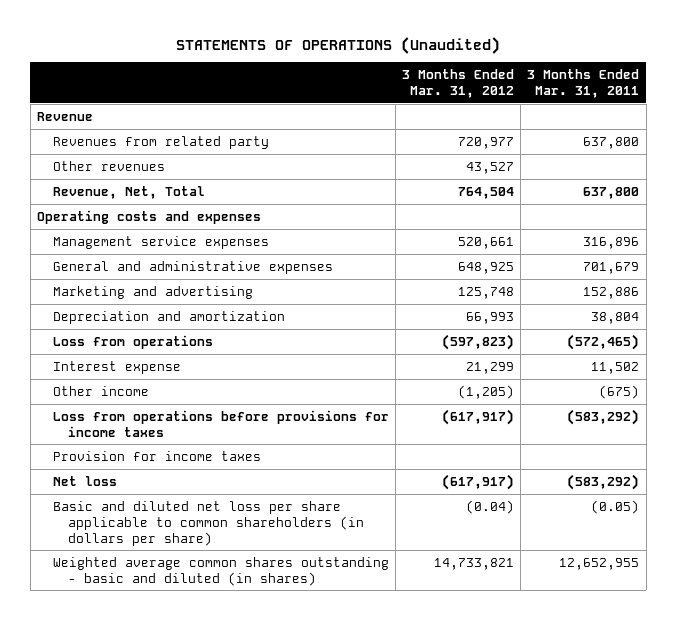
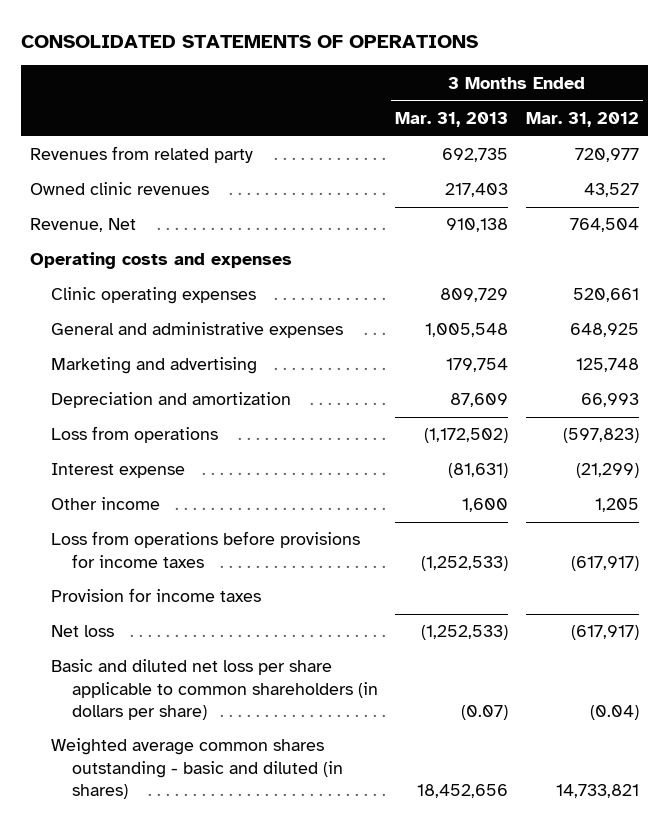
- STATEMENTS OF OPERATIONS (Unaudited)
+ CONSOLIDATED STATEMENTS OF OPERATIONS
- | 3 Months Ended Mar. 31, 2012 | 3 Months Ended Mar. 31, 2011
+ | 3 Months Ended Mar. 31, 2013 | 3 Months Ended Mar. 31, 2012
- Revenue
- Other revenues | 43,527 |
- Revenue, Net, Total | 764,504 | 637,800
+ Owned clinic revenues | 217,403 | 43,527
+ Revenue, Net | 910,138 | 764,504
- Management service expenses | 520,661 | 316,896
+ Clinic operating expenses | 809,729 | 520,661
- Interest expense | 21,299 | 11,502
- Other income | (1,205) | (675)
+ Interest expense | (81,631) | (21,299)
+ Other income | 1,600 | 1,205

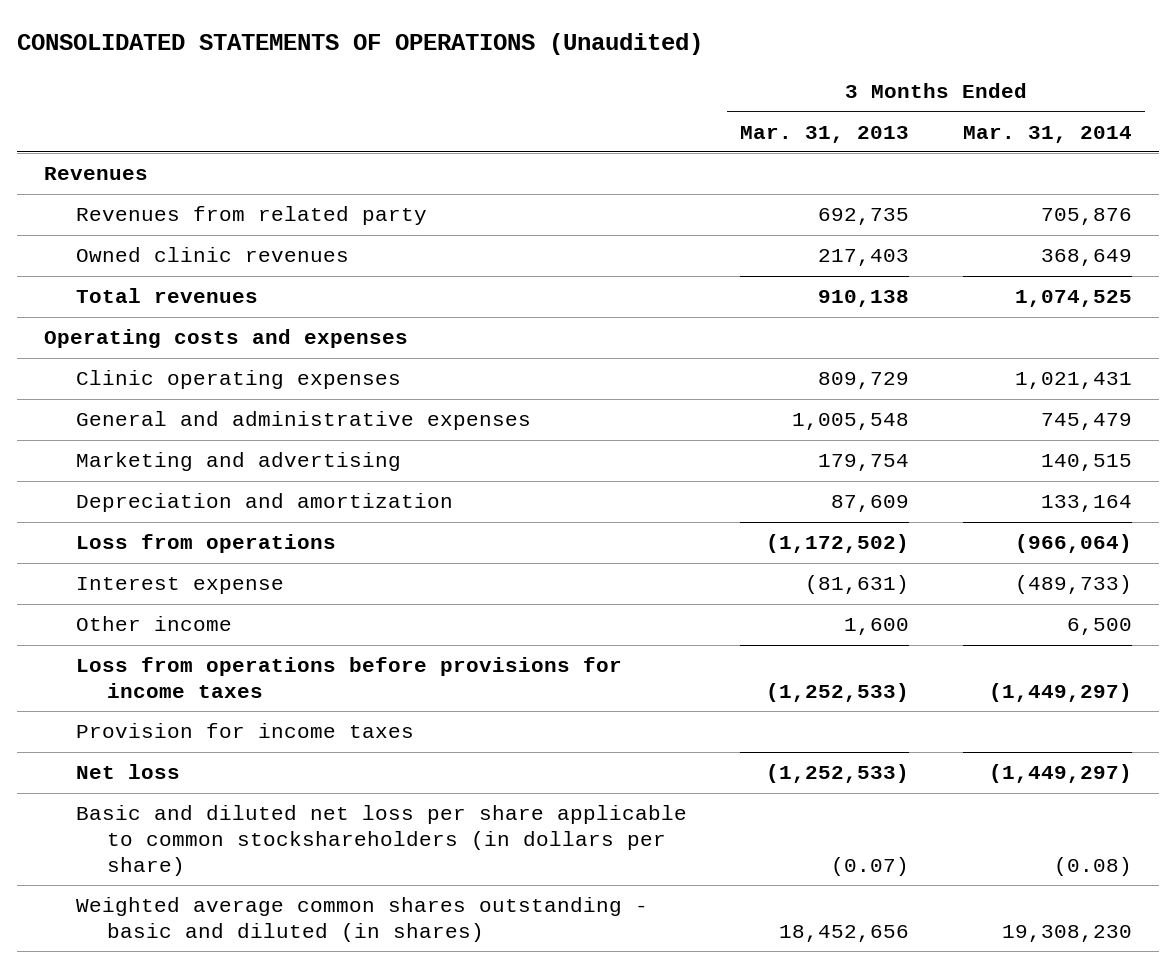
- CONSOLIDATED STATEMENTS OF OPERATIONS
+ CONSOLIDATED STATEMENTS OF OPERATIONS (Unaudited)
- | 3 Months Ended Mar. 31, 2013 | 3 Months Ended Mar. 31, 2012
+ | 3 Months Ended Mar. 31, 2013 | 3 Months Ended Mar. 31, 2014
+ Revenues
- Revenue, Net | 910,138 | 764,504
+ Total revenues | 910,138 | 1,074,525
- Basic and diluted net loss per share applicable to common shareholders (in dollars per share) | (0.07) | (0.04)
+ Basic and diluted net loss per share applicable to common stockshareholders (in dollars per share) | (0.07) | (0.08)

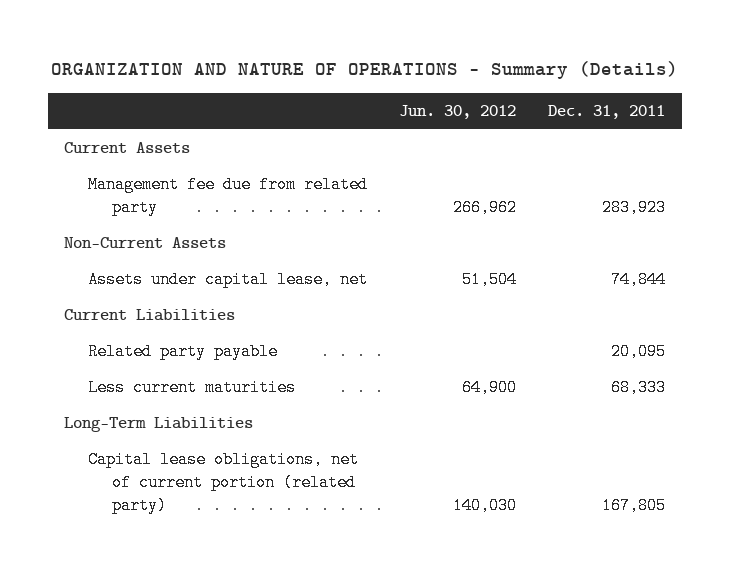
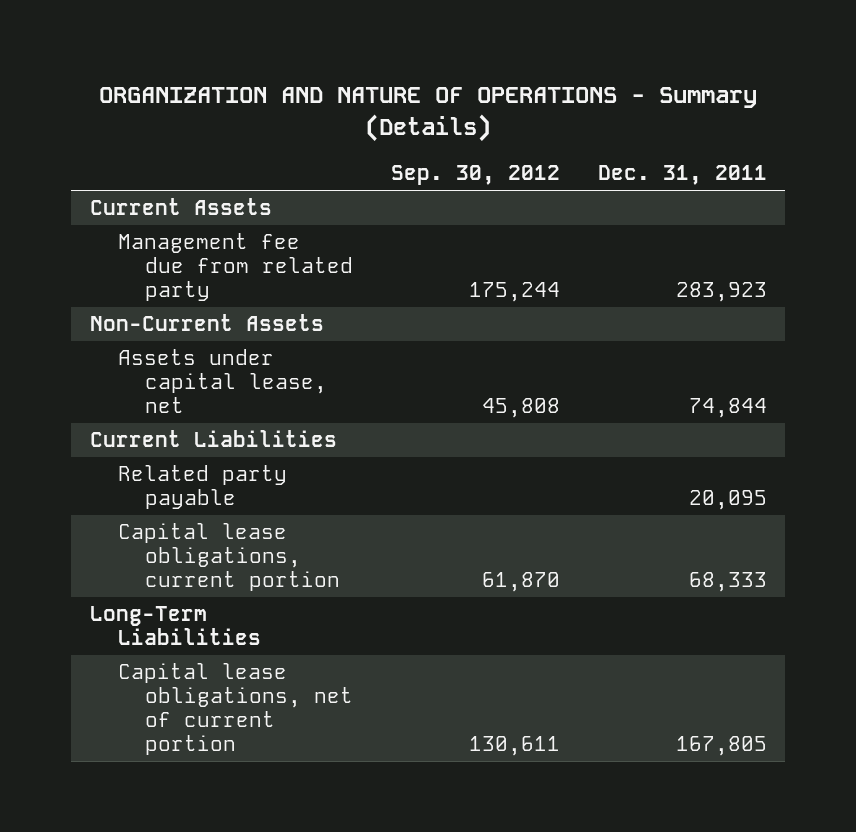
- | Jun. 30, 2012 | Dec. 31, 2011
+ | Sep. 30, 2012 | Dec. 31, 2011
- Less current maturities | 64,900 | 68,333
+ Capital lease obligations, current portion | 61,870 | 68,333
- Capital lease obligations, net of current portion (related party) | 140,030 | 167,805
+ Capital lease obligations, net of current portion | 130,611 | 167,805

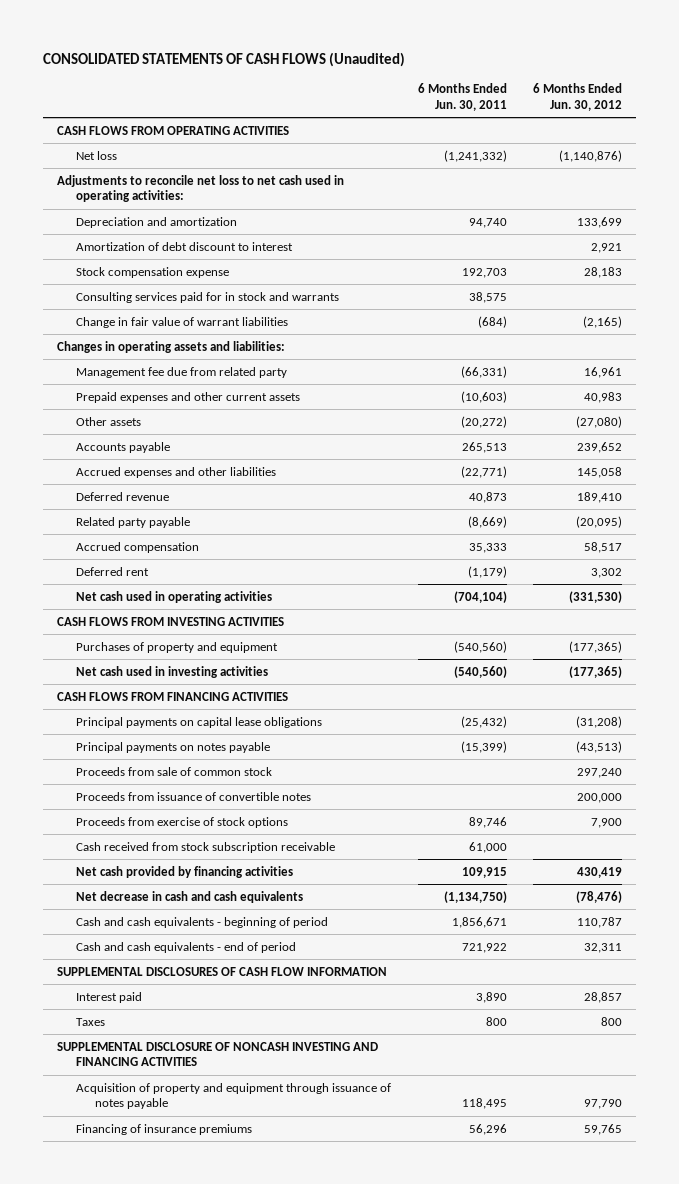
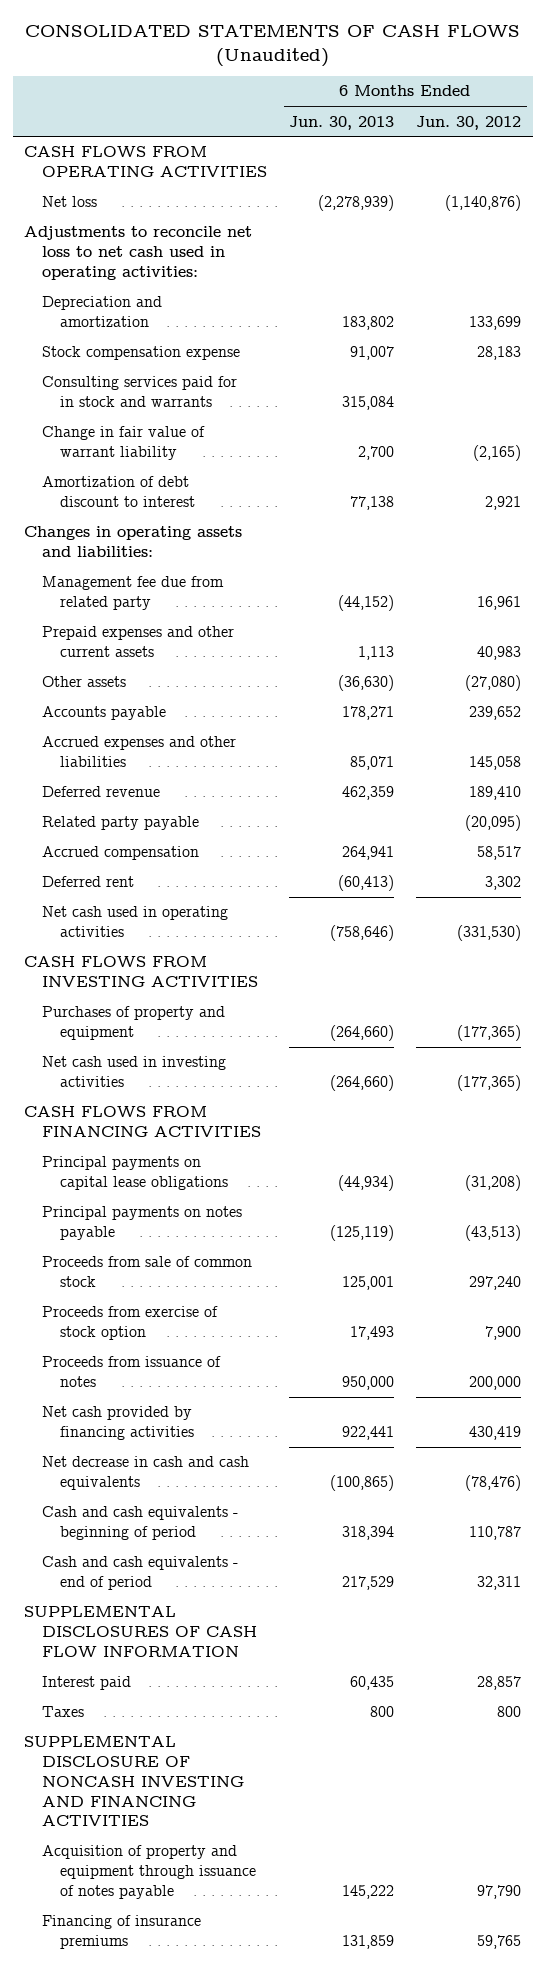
- | 6 Months Ended Jun. 30, 2011 | 6 Months Ended Jun. 30, 2012
+ | 6 Months Ended Jun. 30, 2013 | 6 Months Ended Jun. 30, 2012
- Change in fair value of warrant liabilities | (684) | (2,165)
+ Change in fair value of warrant liability | 2,700 | (2,165)
moved down: Amortization of debt discount to interest | 77,138 | 2,921
- Proceeds from issuance of convertible notes | | 200,000
- Proceeds from exercise of stock options | 89,746 | 7,900
- Cash received from stock subscription receivable | 61,000 |
+ Proceeds from exercise of stock option | 17,493 | 7,900
+ Proceeds from issuance of notes | 950,000 | 200,000

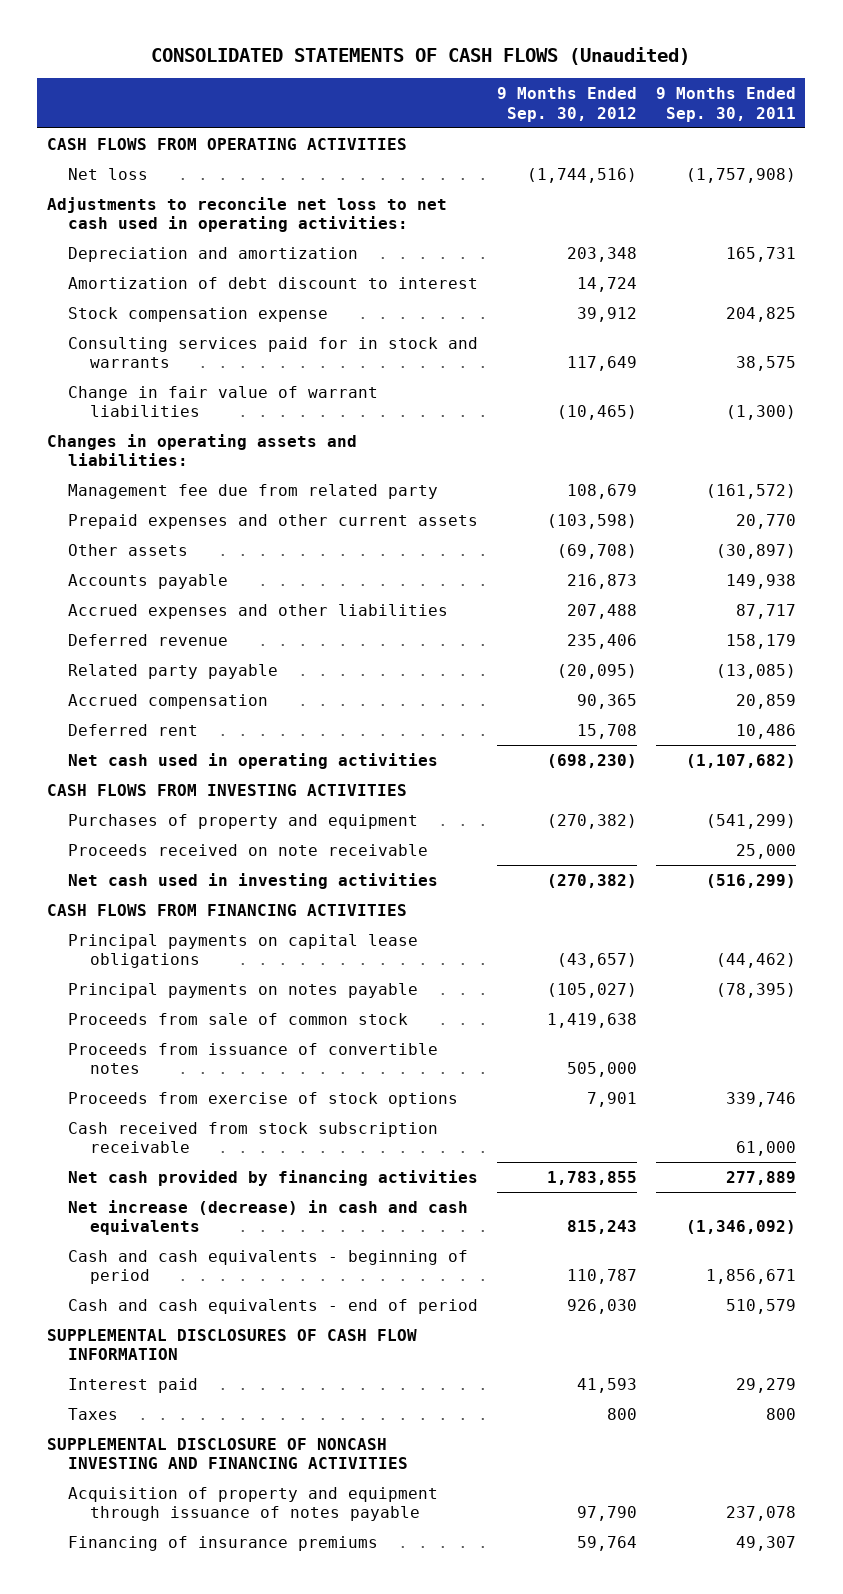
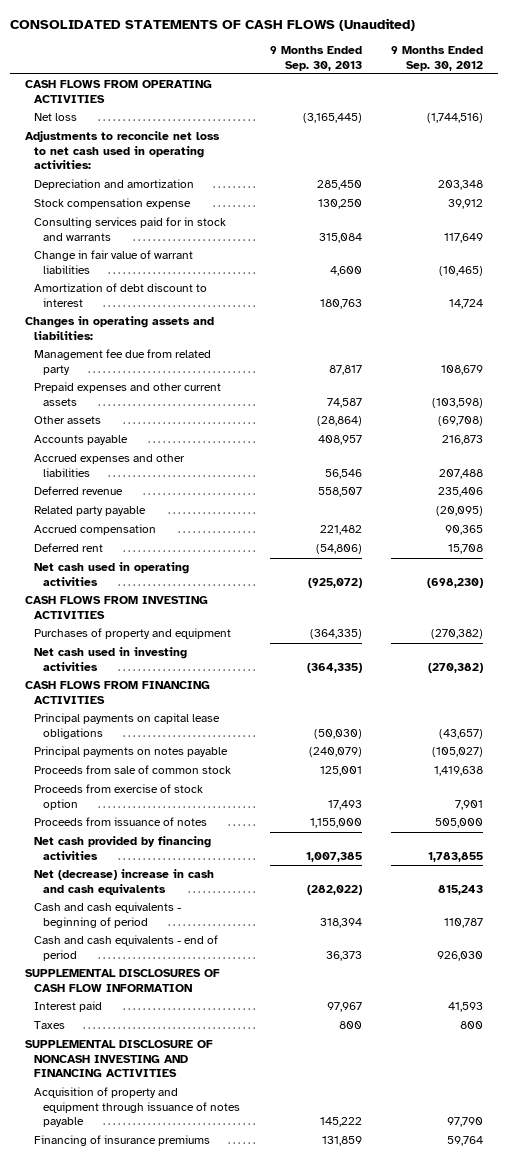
- | 9 Months Ended Sep. 30, 2012 | 9 Months Ended Sep. 30, 2011
+ | 9 Months Ended Sep. 30, 2013 | 9 Months Ended Sep. 30, 2012
moved down: Amortization of debt discount to interest | 180,763 | 14,724
- Proceeds received on note receivable | | 25,000
- Proceeds from issuance of convertible notes | 505,000 |
- Proceeds from exercise of stock options | 7,901 | 339,746
- Cash received from stock subscription receivable | | 61,000
+ Proceeds from exercise of stock option | 17,493 | 7,901
+ Proceeds from issuance of notes | 1,155,000 | 505,000
- Net increase (decrease) in cash and cash equivalents | 815,243 | (1,346,092)
+ Net (decrease) increase in cash and cash equivalents | (282,022) | 815,243

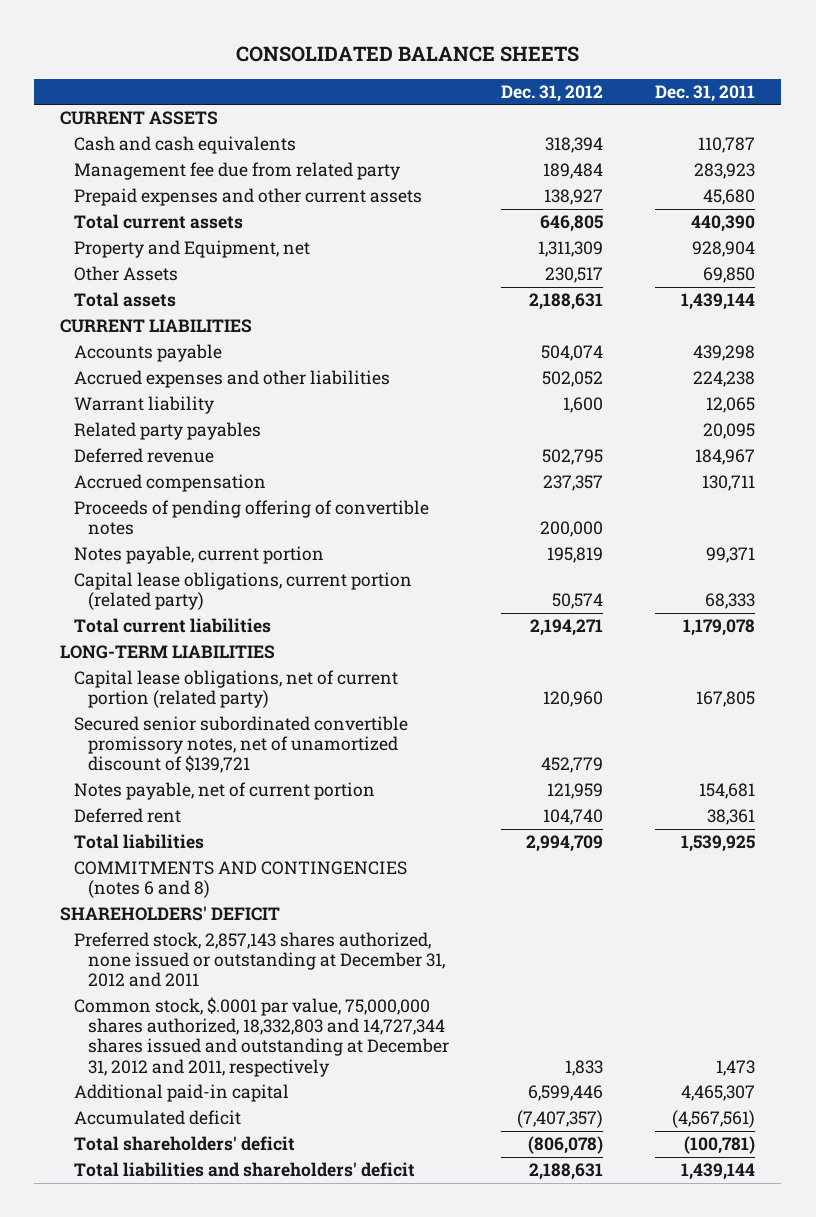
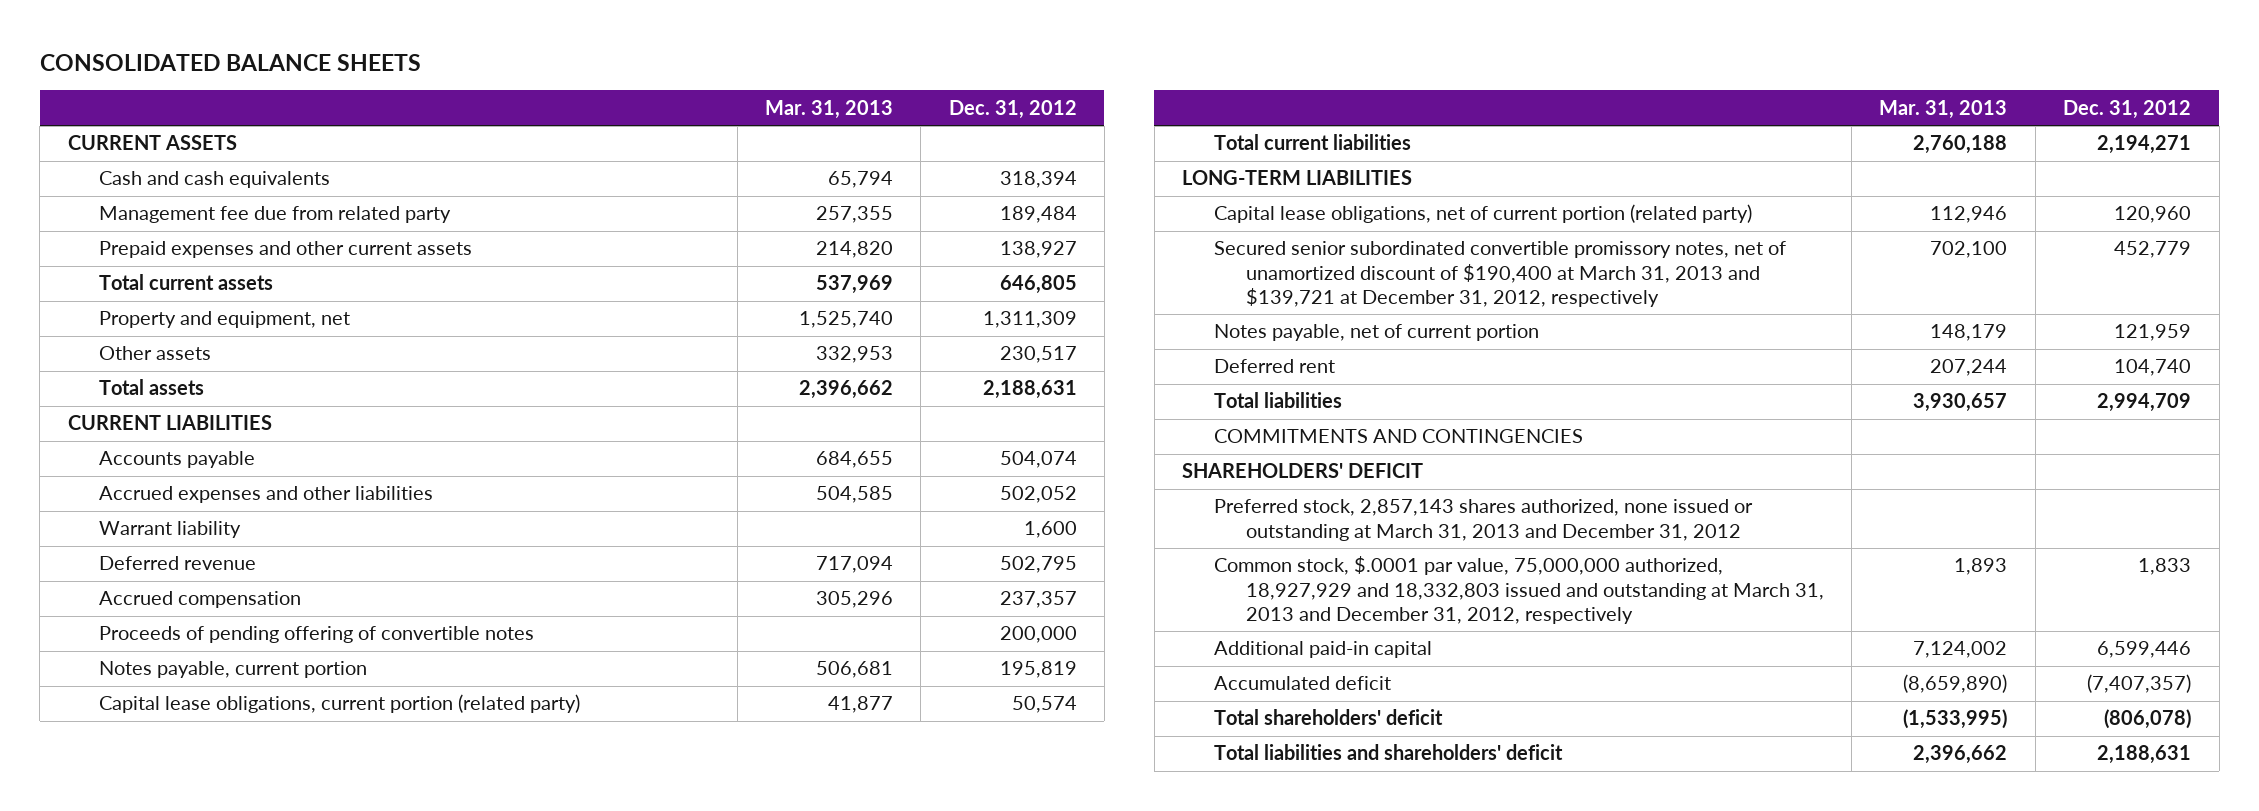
- | Dec. 31, 2012 | Dec. 31, 2011
+ | Mar. 31, 2013 | Dec. 31, 2012
- Property and Equipment, net | 1,311,309 | 928,904
- Other Assets | 230,517 | 69,850
+ Property and equipment, net | 1,525,740 | 1,311,309
+ Other assets | 332,953 | 230,517
- Related party payables | | 20,095
- Secured senior subordinated convertible promissory notes, net of unamortized discount of $139,721 | 452,779 |
+ Secured senior subordinated convertible promissory notes, net of unamortized discount of $190,400 at March 31, 2013 and $139,721 at December 31, 2012, respectively | 702,100 | 452,779
- COMMITMENTS AND CONTINGENCIES (notes 6 and 8)
+ COMMITMENTS AND CONTINGENCIES
- Preferred stock, 2,857,143 shares authorized, none issued or outstanding at December 31, 2012 and 2011
- Common stock, $.0001 par value, 75,000,000 shares authorized, 18,332,803 and 14,727,344 shares issued and outstanding at December 31, 2012 and 2011, respectively | 1,833 | 1,473
+ Preferred stock, 2,857,143 shares authorized, none issued or outstanding at March 31, 2013 and December 31, 2012
+ Common stock, $.0001 par value, 75,000,000 authorized, 18,927,929 and 18,332,803 issued and outstanding at March 31, 2013 and December 31, 2012, respectively | 1,893 | 1,833

